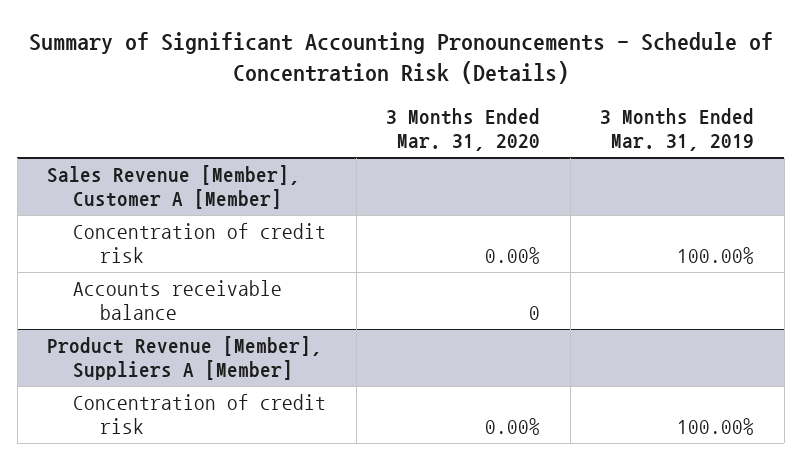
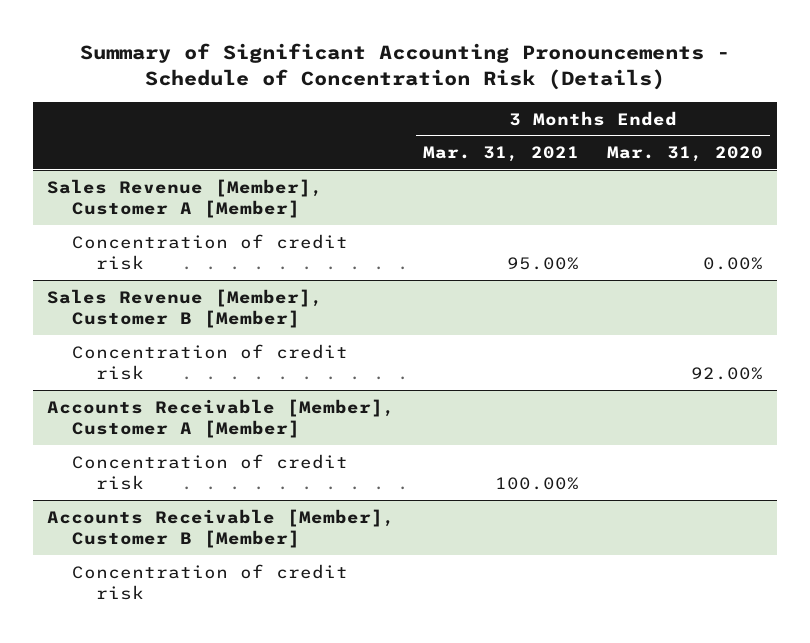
- | 3 Months Ended Mar. 31, 2020 | 3 Months Ended Mar. 31, 2019
+ | 3 Months Ended Mar. 31, 2021 | 3 Months Ended Mar. 31, 2020
@ Sales Revenue [Member], Customer A [Member]
- Accounts receivable balance | 0 |
- Product Revenue [Member], Suppliers A [Member]
- Concentration of credit risk | 0.00% | 100.00%
+ Sales Revenue [Member], Customer B [Member]
+ Concentration of credit risk | | 92.00%
+ Accounts Receivable [Member], Customer A [Member]
+ Concentration of credit risk | 100.00% |
+ Accounts Receivable [Member], Customer B [Member]
+ Concentration of credit risk

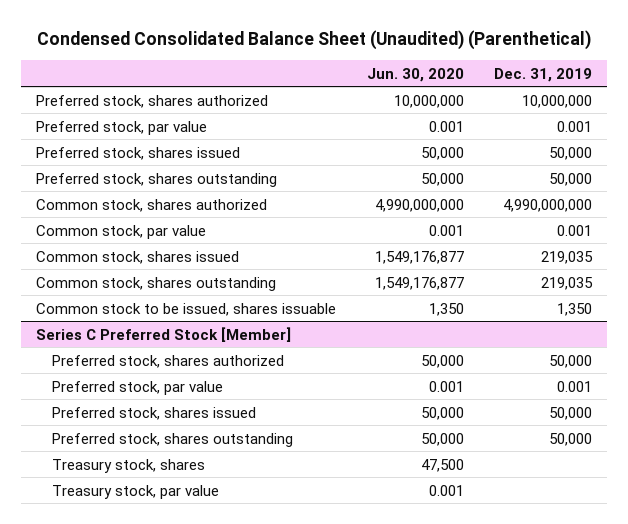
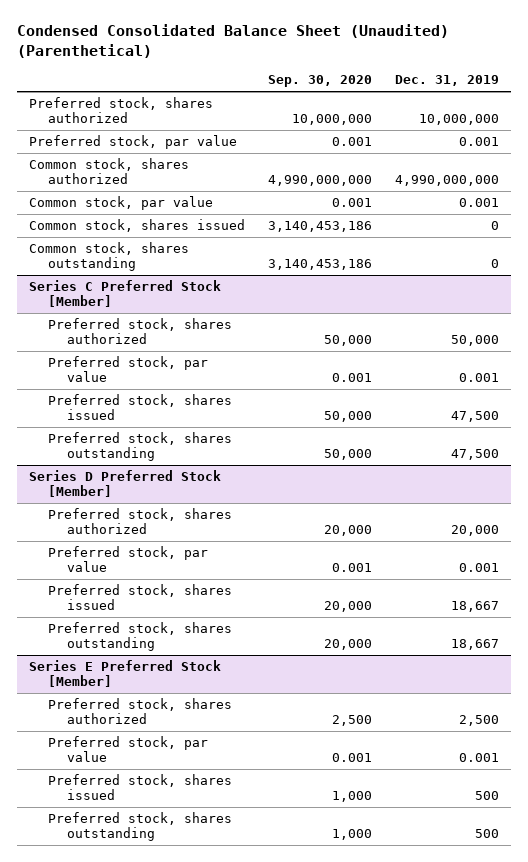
- | Jun. 30, 2020 | Dec. 31, 2019
+ | Sep. 30, 2020 | Dec. 31, 2019
- Preferred stock, shares issued | 50,000 | 50,000
- Preferred stock, shares outstanding | 50,000 | 50,000
- Common stock, shares issued | 1,549,176,877 | 219,035
- Common stock, shares outstanding | 1,549,176,877 | 219,035
- Common stock to be issued, shares issuable | 1,350 | 1,350
+ Common stock, shares issued | 3,140,453,186 | 0
+ Common stock, shares outstanding | 3,140,453,186 | 0
@ Series C Preferred Stock [Member]
- Preferred stock, shares issued | 50,000 | 50,000
- Preferred stock, shares outstanding | 50,000 | 50,000
- Treasury stock, shares | 47,500 |
- Treasury stock, par value | 0.001 |
+ Preferred stock, shares issued | 50,000 | 47,500
+ Preferred stock, shares outstanding | 50,000 | 47,500
+ Series D Preferred Stock [Member]
+ Preferred stock, shares authorized | 20,000 | 20,000
+ Preferred stock, par value | 0.001 | 0.001
+ Preferred stock, shares issued | 20,000 | 18,667
+ Preferred stock, shares outstanding | 20,000 | 18,667
+ Series E Preferred Stock [Member]
+ Preferred stock, shares authorized | 2,500 | 2,500
+ Preferred stock, par value | 0.001 | 0.001
+ Preferred stock, shares issued | 1,000 | 500
+ Preferred stock, shares outstanding | 1,000 | 500

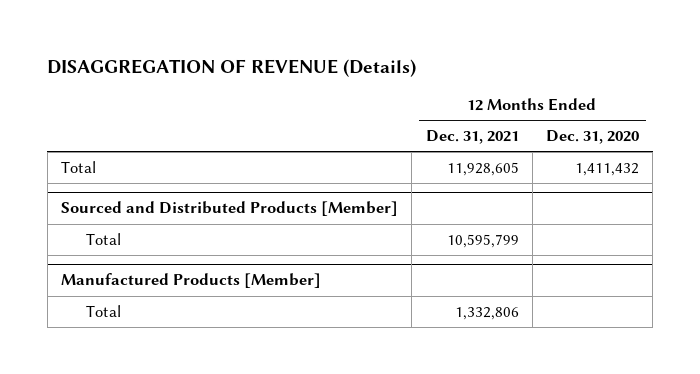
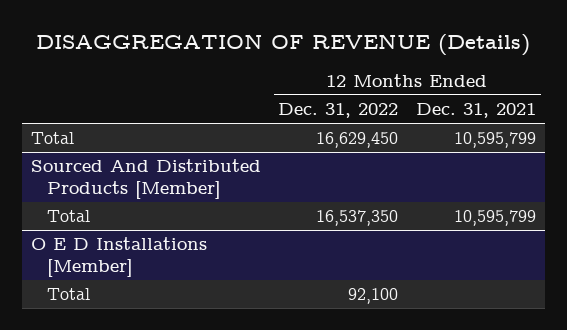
- | 12 Months Ended Dec. 31, 2021 | 12 Months Ended Dec. 31, 2020
+ | 12 Months Ended Dec. 31, 2022 | 12 Months Ended Dec. 31, 2021
- Total | 11,928,605 | 1,411,432
- Sourced and Distributed Products [Member]
- Manufactured Products [Member]
- Total | 1,332,806 |
+ Sourced And Distributed Products [Member]
+ Total | 16,537,350 | 10,595,799
+ O E D Installations [Member]
+ Total | 92,100 |

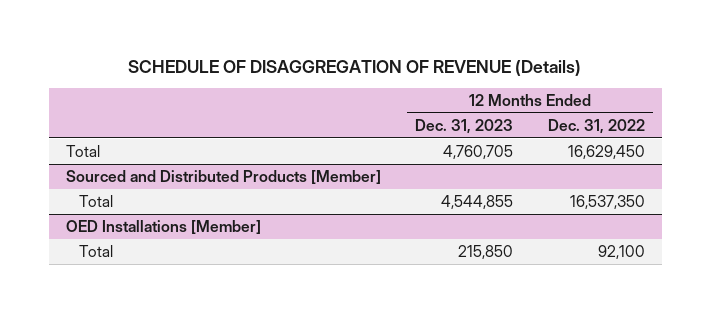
- DISAGGREGATION OF REVENUE (Details)
+ SCHEDULE OF DISAGGREGATION OF REVENUE (Details)
- | 12 Months Ended Dec. 31, 2022 | 12 Months Ended Dec. 31, 2021
+ | 12 Months Ended Dec. 31, 2023 | 12 Months Ended Dec. 31, 2022
- Sourced And Distributed Products [Member]
+ Sourced and Distributed Products [Member]
- O E D Installations [Member]
+ OED Installations [Member]

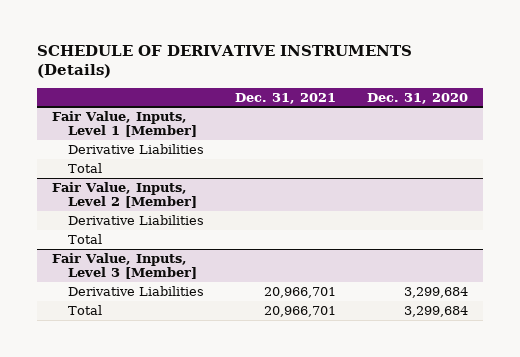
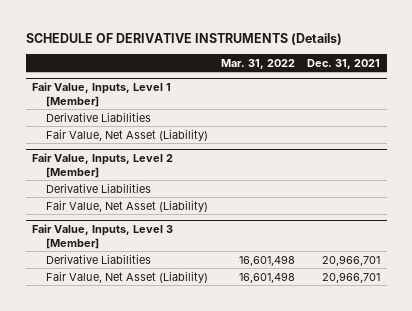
- | Dec. 31, 2021 | Dec. 31, 2020
+ | Mar. 31, 2022 | Dec. 31, 2021
@ Fair Value, Inputs, Level 1 [Member]
- Total
+ Fair Value, Net Asset (Liability)
@ Fair Value, Inputs, Level 2 [Member]
- Total
+ Fair Value, Net Asset (Liability)
@ Fair Value, Inputs, Level 3 [Member]
- Total | 20,966,701 | 3,299,684
+ Fair Value, Net Asset (Liability) | 16,601,498 | 20,966,701

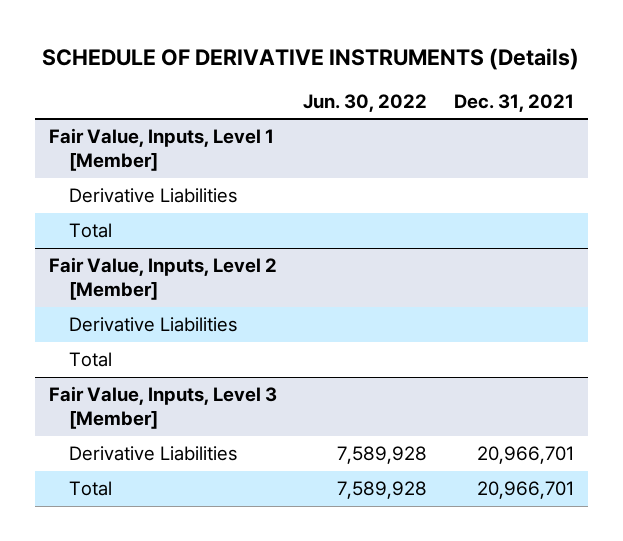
- | Mar. 31, 2022 | Dec. 31, 2021
+ | Jun. 30, 2022 | Dec. 31, 2021
@ Fair Value, Inputs, Level 1 [Member]
- Fair Value, Net Asset (Liability)
+ Total
@ Fair Value, Inputs, Level 2 [Member]
- Fair Value, Net Asset (Liability)
+ Total
@ Fair Value, Inputs, Level 3 [Member]
- Fair Value, Net Asset (Liability) | 16,601,498 | 20,966,701
+ Total | 7,589,928 | 20,966,701

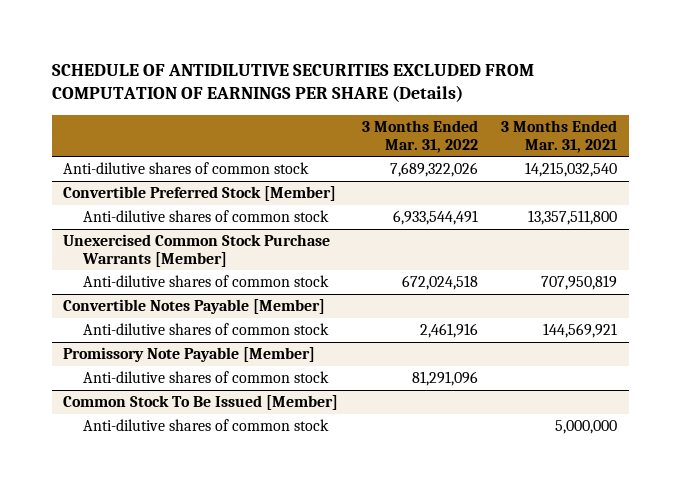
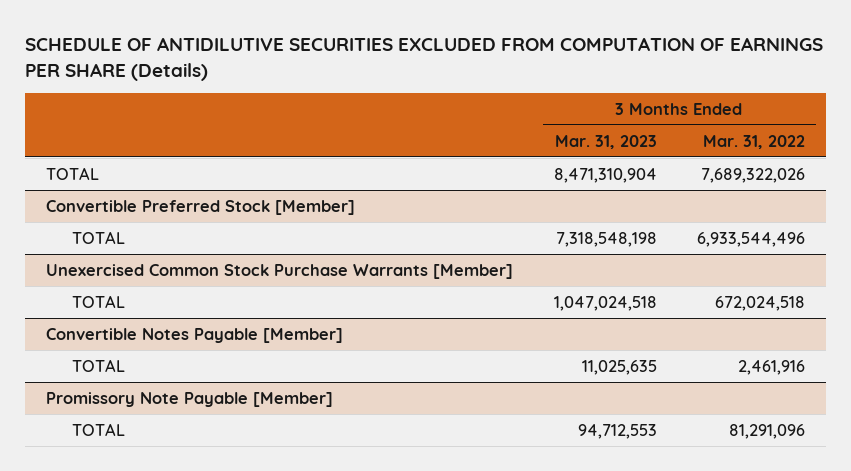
- | 3 Months Ended Mar. 31, 2022 | 3 Months Ended Mar. 31, 2021
+ | 3 Months Ended Mar. 31, 2023 | 3 Months Ended Mar. 31, 2022
- Anti-dilutive shares of common stock | 7,689,322,026 | 14,215,032,540
+ TOTAL | 8,471,310,904 | 7,689,322,026
@ Convertible Preferred Stock [Member]
- Anti-dilutive shares of common stock | 6,933,544,491 | 13,357,511,800
+ TOTAL | 7,318,548,198 | 6,933,544,496
@ Unexercised Common Stock Purchase Warrants [Member]
- Anti-dilutive shares of common stock | 672,024,518 | 707,950,819
+ TOTAL | 1,047,024,518 | 672,024,518
@ Convertible Notes Payable [Member]
- Anti-dilutive shares of common stock | 2,461,916 | 144,569,921
+ TOTAL | 11,025,635 | 2,461,916
@ Promissory Note Payable [Member]
- Anti-dilutive shares of common stock | 81,291,096 |
- Common Stock To Be Issued [Member]
- Anti-dilutive shares of common stock | | 5,000,000
@ Promissory Note Payable [Member]
+ TOTAL | 94,712,553 | 81,291,096

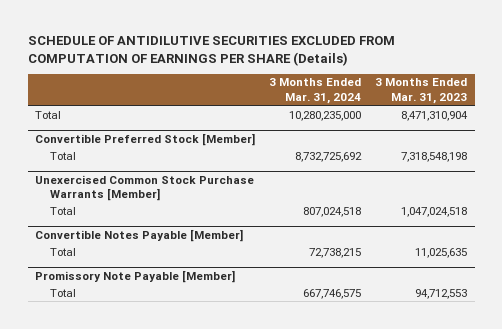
- | 3 Months Ended Mar. 31, 2023 | 3 Months Ended Mar. 31, 2022
+ | 3 Months Ended Mar. 31, 2024 | 3 Months Ended Mar. 31, 2023
- TOTAL | 8,471,310,904 | 7,689,322,026
+ Total | 10,280,235,000 | 8,471,310,904
@ Convertible Preferred Stock [Member]
- TOTAL | 7,318,548,198 | 6,933,544,496
+ Total | 8,732,725,692 | 7,318,548,198
@ Unexercised Common Stock Purchase Warrants [Member]
- TOTAL | 1,047,024,518 | 672,024,518
+ Total | 807,024,518 | 1,047,024,518
@ Convertible Notes Payable [Member]
- TOTAL | 11,025,635 | 2,461,916
+ Total | 72,738,215 | 11,025,635
@ Promissory Note Payable [Member]
- TOTAL | 94,712,553 | 81,291,096
+ Total | 667,746,575 | 94,712,553

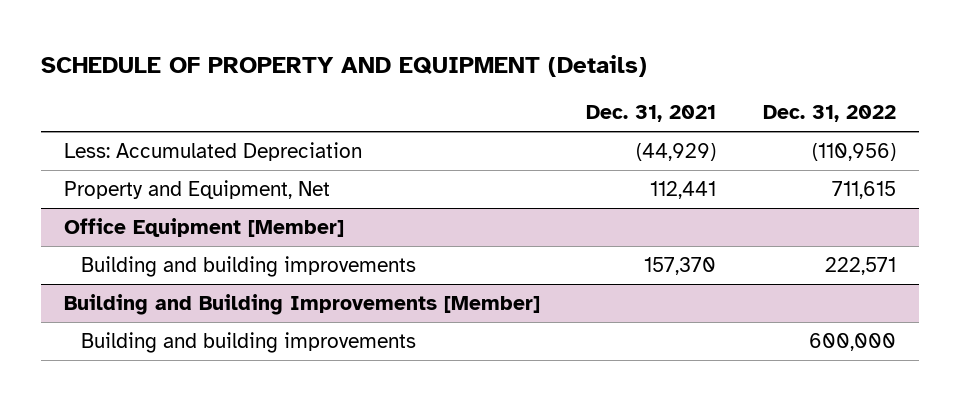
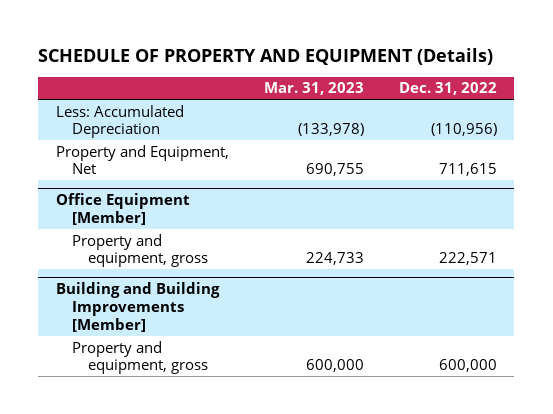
- | Dec. 31, 2021 | Dec. 31, 2022
+ | Mar. 31, 2023 | Dec. 31, 2022
@ Office Equipment [Member]
- Building and building improvements | 157,370 | 222,571
+ Property and equipment, gross | 224,733 | 222,571
@ Building and Building Improvements [Member]
- Building and building improvements | | 600,000
+ Property and equipment, gross | 600,000 | 600,000

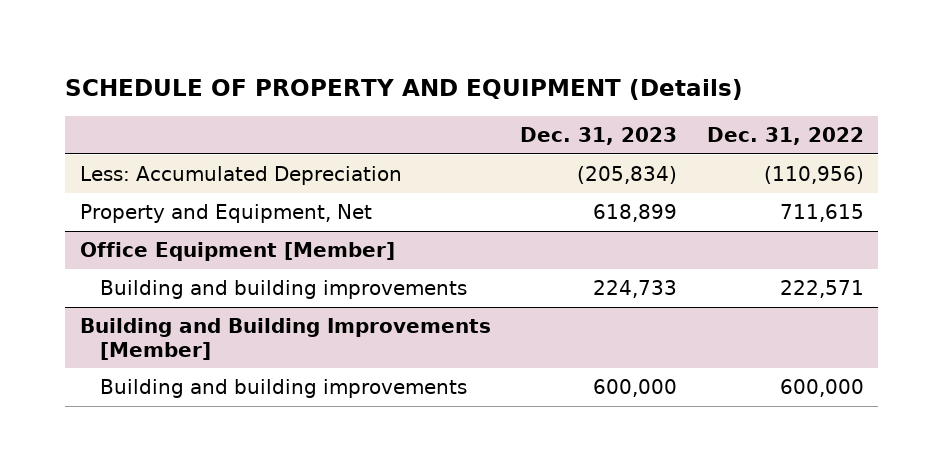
- | Mar. 31, 2023 | Dec. 31, 2022
+ | Dec. 31, 2023 | Dec. 31, 2022
@ Office Equipment [Member]
- Property and equipment, gross | 224,733 | 222,571
+ Building and building improvements | 224,733 | 222,571
@ Building and Building Improvements [Member]
- Property and equipment, gross | 600,000 | 600,000
+ Building and building improvements | 600,000 | 600,000

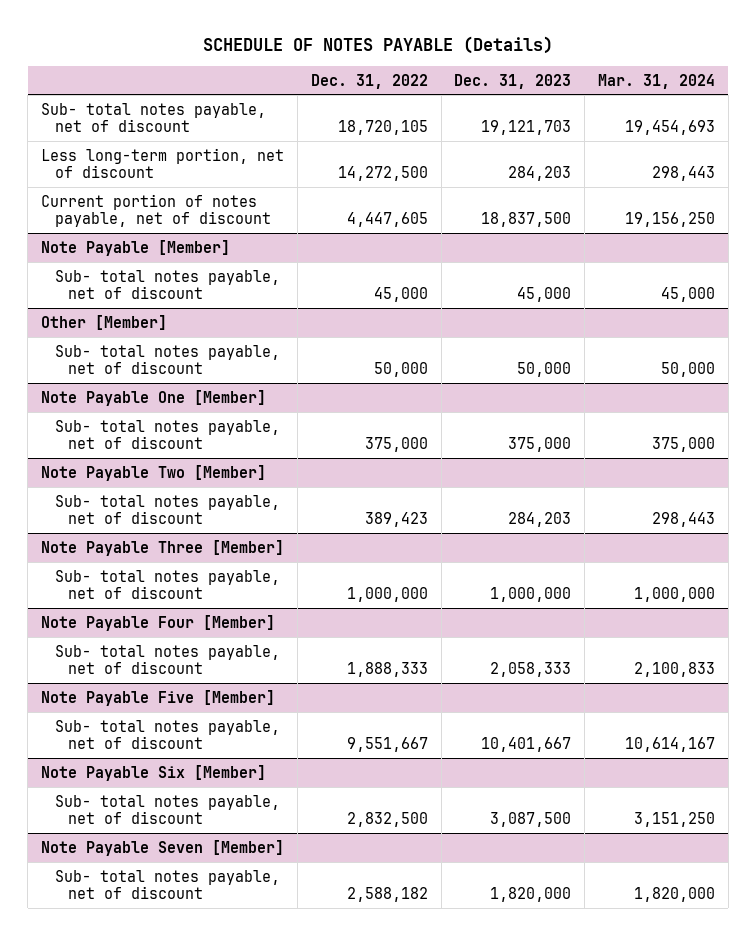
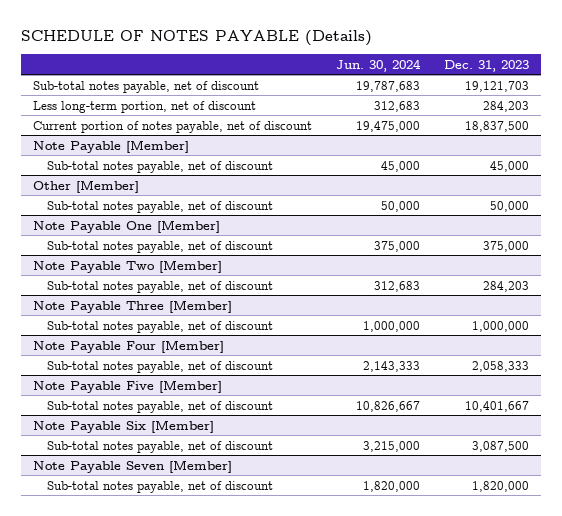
- | Dec. 31, 2022 | Dec. 31, 2023 | Mar. 31, 2024
+ | Jun. 30, 2024 | Dec. 31, 2023
- Sub- total notes payable, net of discount | 18,720,105 | 19,121,703 | 19,454,693
+ Sub-total notes payable, net of discount | 19,787,683 | 19,121,703
@ Note Payable [Member]
- Sub- total notes payable, net of discount | 45,000 | 45,000 | 45,000
+ Sub-total notes payable, net of discount | 45,000 | 45,000
@ Other [Member]
- Sub- total notes payable, net of discount | 50,000 | 50,000 | 50,000
+ Sub-total notes payable, net of discount | 50,000 | 50,000
@ Note Payable One [Member]
- Sub- total notes payable, net of discount | 375,000 | 375,000 | 375,000
+ Sub-total notes payable, net of discount | 375,000 | 375,000
@ Note Payable Two [Member]
- Sub- total notes payable, net of discount | 389,423 | 284,203 | 298,443
+ Sub-total notes payable, net of discount | 312,683 | 284,203
@ Note Payable Three [Member]
- Sub- total notes payable, net of discount | 1,000,000 | 1,000,000 | 1,000,000
+ Sub-total notes payable, net of discount | 1,000,000 | 1,000,000
@ Note Payable Four [Member]
- Sub- total notes payable, net of discount | 1,888,333 | 2,058,333 | 2,100,833
+ Sub-total notes payable, net of discount | 2,143,333 | 2,058,333
@ Note Payable Five [Member]
- Sub- total notes payable, net of discount | 9,551,667 | 10,401,667 | 10,614,167
+ Sub-total notes payable, net of discount | 10,826,667 | 10,401,667
@ Note Payable Six [Member]
- Sub- total notes payable, net of discount | 2,832,500 | 3,087,500 | 3,151,250
+ Sub-total notes payable, net of discount | 3,215,000 | 3,087,500
@ Note Payable Seven [Member]
- Sub- total notes payable, net of discount | 2,588,182 | 1,820,000 | 1,820,000
+ Sub-total notes payable, net of discount | 1,820,000 | 1,820,000

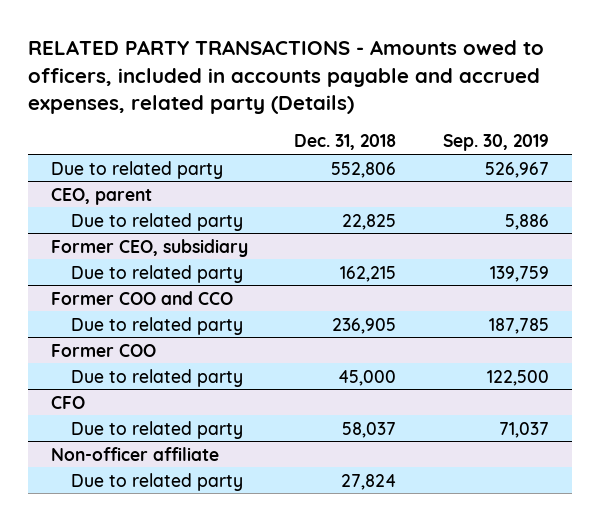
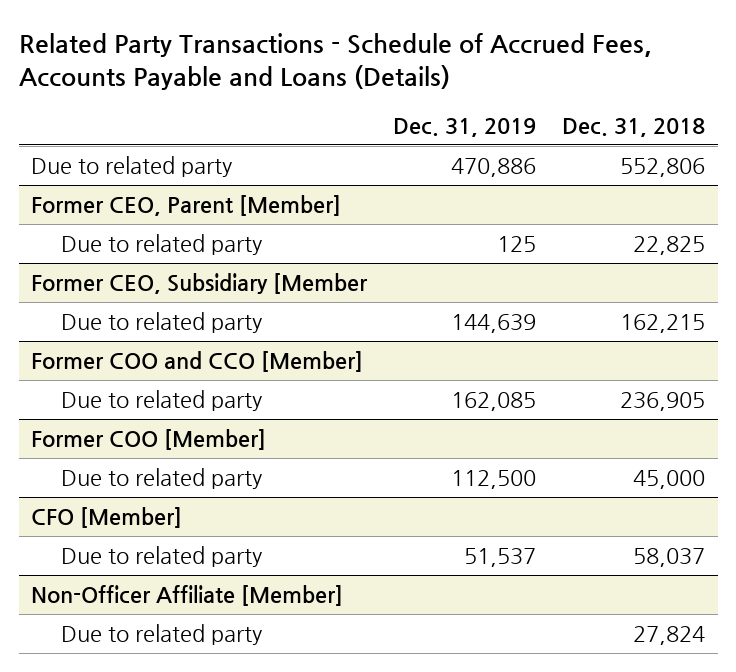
- RELATED PARTY TRANSACTIONS - Amounts owed to officers, included in accounts payable and accrued expenses, related party (Details)
+ Related Party Transactions - Schedule of Accrued Fees, Accounts Payable and Loans (Details)
- | Dec. 31, 2018 | Sep. 30, 2019
+ | Dec. 31, 2019 | Dec. 31, 2018
- CEO, parent
+ Former CEO, Parent [Member]
- Former CEO, subsidiary
+ Former CEO, Subsidiary [Member
- Former COO and CCO
+ Former COO and CCO [Member]
- Former COO
+ Former COO [Member]
- CFO
+ CFO [Member]
- Non-officer affiliate
+ Non-Officer Affiliate [Member]

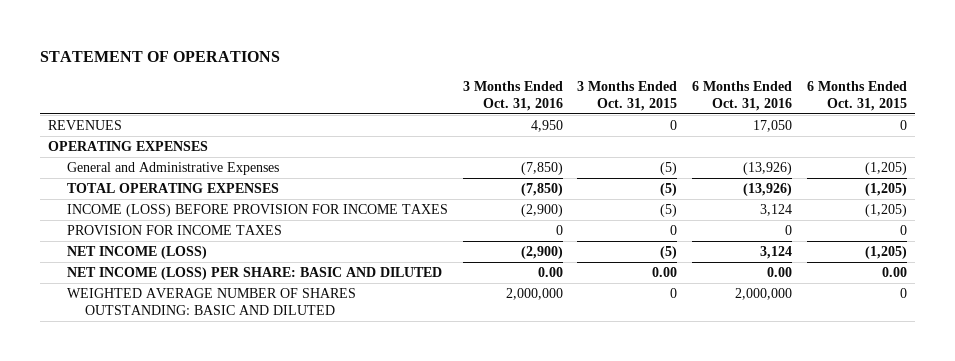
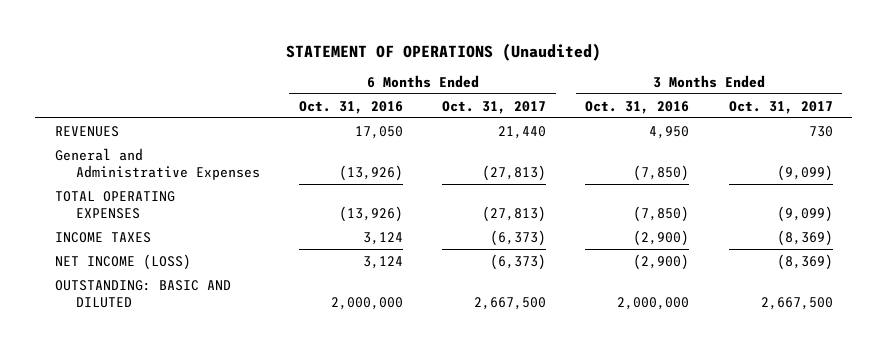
- STATEMENT OF OPERATIONS
+ STATEMENT OF OPERATIONS (Unaudited)
- | 3 Months Ended Oct. 31, 2016 | 3 Months Ended Oct. 31, 2015 | 6 Months Ended Oct. 31, 2016 | 6 Months Ended Oct. 31, 2015
+ | 6 Months Ended Oct. 31, 2016 | 6 Months Ended Oct. 31, 2017 | 3 Months Ended Oct. 31, 2016 | 3 Months Ended Oct. 31, 2017
- OPERATING EXPENSES
- INCOME (LOSS) BEFORE PROVISION FOR INCOME TAXES | (2,900) | (5) | 3,124 | (1,205)
- PROVISION FOR INCOME TAXES | 0 | 0 | 0 | 0
+ INCOME TAXES | 3,124 | (6,373) | (2,900) | (8,369)
- NET INCOME (LOSS) PER SHARE: BASIC AND DILUTED | 0.00 | 0.00 | 0.00 | 0.00
- WEIGHTED AVERAGE NUMBER OF SHARES OUTSTANDING: BASIC AND DILUTED | 2,000,000 | 0 | 2,000,000 | 0
+ OUTSTANDING: BASIC AND DILUTED | 2,000,000 | 2,667,500 | 2,000,000 | 2,667,500

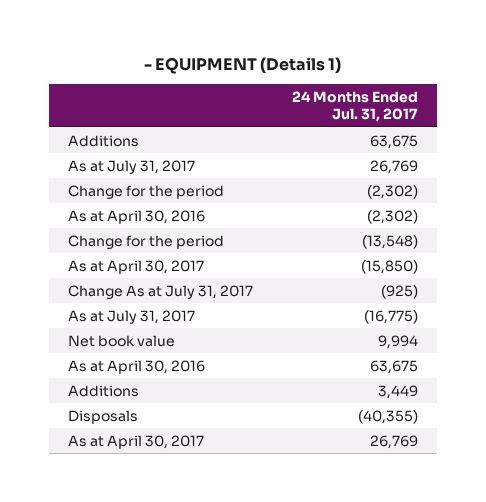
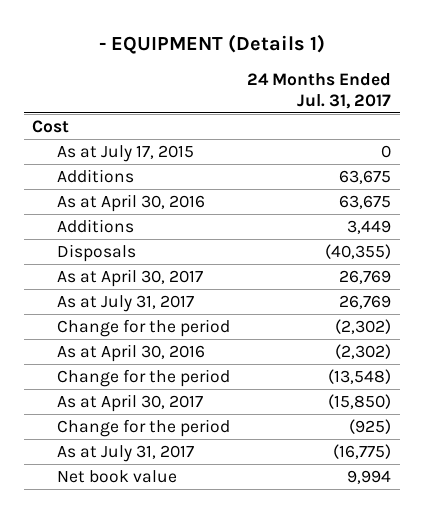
+ Cost
+ As at July 17, 2015 | 0
moved up: As at April 30, 2016 | 63,675
moved up: Additions | 3,449
moved up: Disposals | (40,355)
moved up: As at April 30, 2017 | 26,769
- Change As at July 31, 2017 | (925)
+ Change for the period | (925)

